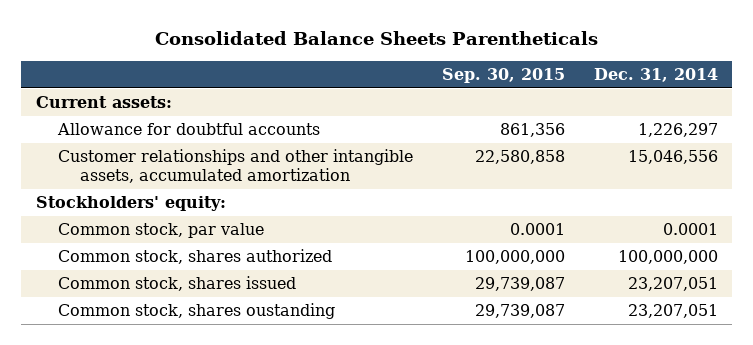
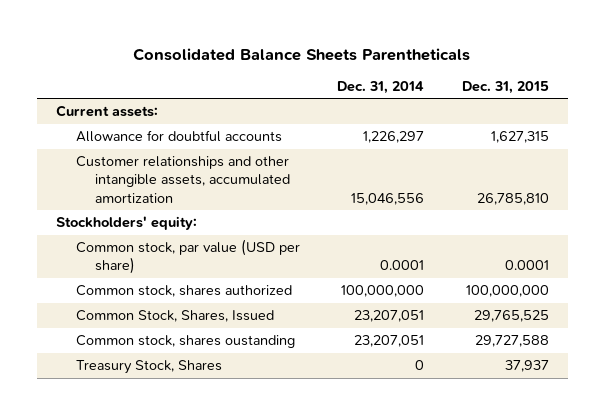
- | Sep. 30, 2015 | Dec. 31, 2014
+ | Dec. 31, 2014 | Dec. 31, 2015
- Common stock, par value | 0.0001 | 0.0001
+ Common stock, par value (USD per share) | 0.0001 | 0.0001
- Common stock, shares issued | 29,739,087 | 23,207,051
+ Common Stock, Shares, Issued | 23,207,051 | 29,765,525
+ Treasury Stock, Shares | 0 | 37,937

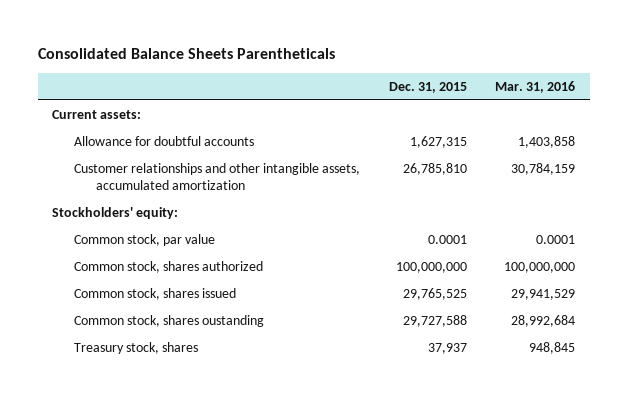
- | Dec. 31, 2014 | Dec. 31, 2015
+ | Dec. 31, 2015 | Mar. 31, 2016
- Common stock, par value (USD per share) | 0.0001 | 0.0001
+ Common stock, par value | 0.0001 | 0.0001
- Common Stock, Shares, Issued | 23,207,051 | 29,765,525
+ Common stock, shares issued | 29,765,525 | 29,941,529
- Treasury Stock, Shares | 0 | 37,937
+ Treasury stock, shares | 37,937 | 948,845

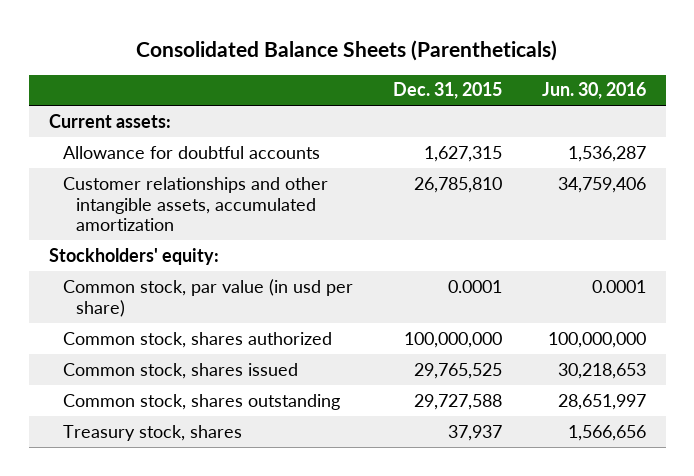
- Consolidated Balance Sheets Parentheticals
+ Consolidated Balance Sheets (Parentheticals)
- | Dec. 31, 2015 | Mar. 31, 2016
+ | Dec. 31, 2015 | Jun. 30, 2016
- Common stock, par value | 0.0001 | 0.0001
+ Common stock, par value (in usd per share) | 0.0001 | 0.0001
- Common stock, shares oustanding | 29,727,588 | 28,992,684
+ Common stock, shares outstanding | 29,727,588 | 28,651,997

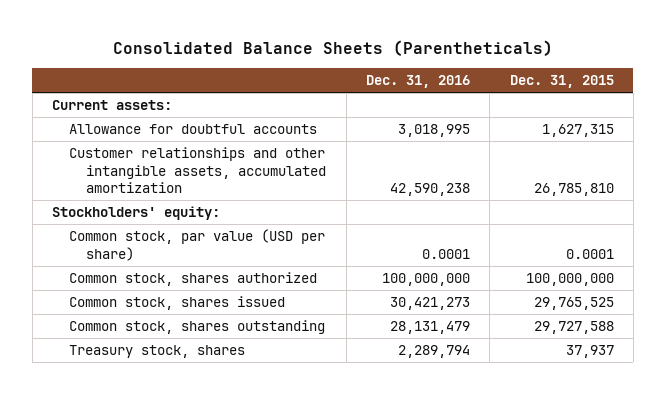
- | Dec. 31, 2015 | Jun. 30, 2016
+ | Dec. 31, 2016 | Dec. 31, 2015
- Common stock, par value (in usd per share) | 0.0001 | 0.0001
+ Common stock, par value (USD per share) | 0.0001 | 0.0001

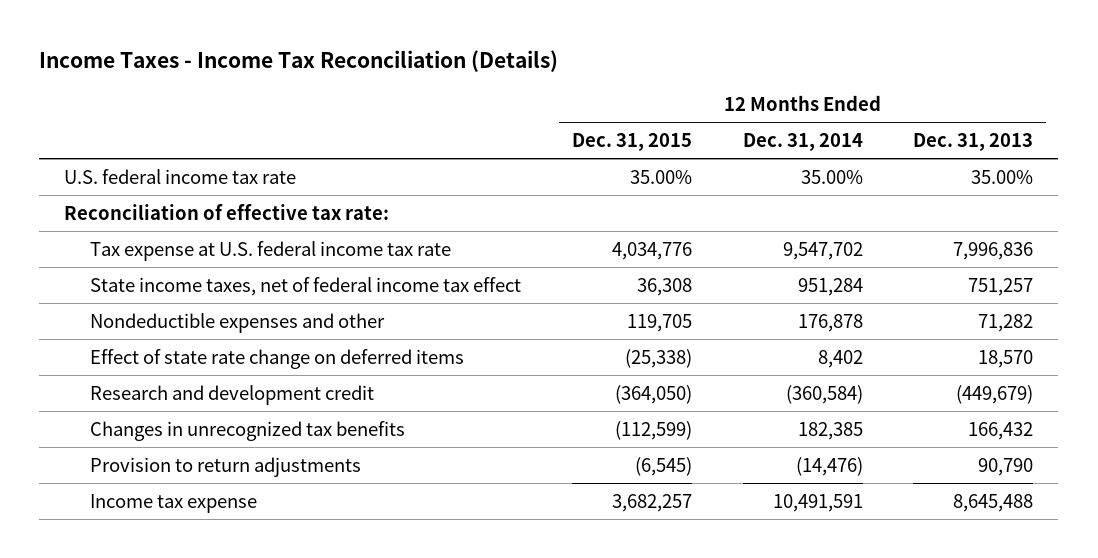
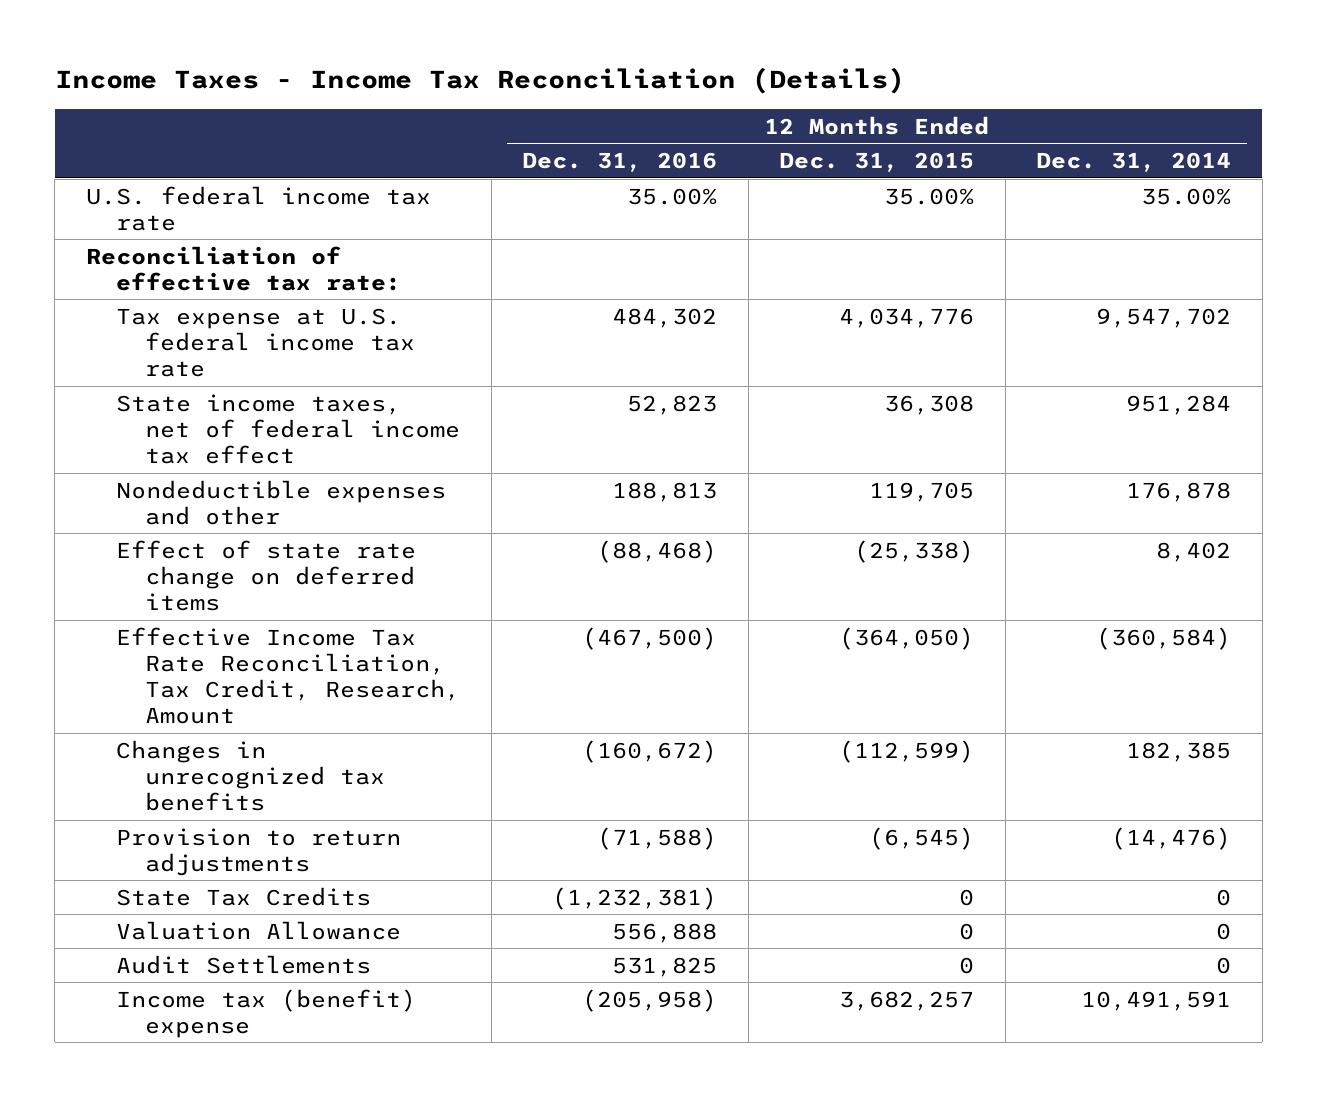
- | 12 Months Ended Dec. 31, 2015 | 12 Months Ended Dec. 31, 2014 | 12 Months Ended Dec. 31, 2013
+ | 12 Months Ended Dec. 31, 2016 | 12 Months Ended Dec. 31, 2015 | 12 Months Ended Dec. 31, 2014
- Research and development credit | (364,050) | (360,584) | (449,679)
+ Effective Income Tax Rate Reconciliation, Tax Credit, Research, Amount | (467,500) | (364,050) | (360,584)
- Income tax expense | 3,682,257 | 10,491,591 | 8,645,488
+ State Tax Credits | (1,232,381) | 0 | 0
+ Valuation Allowance | 556,888 | 0 | 0
+ Audit Settlements | 531,825 | 0 | 0
+ Income tax (benefit) expense | (205,958) | 3,682,257 | 10,491,591

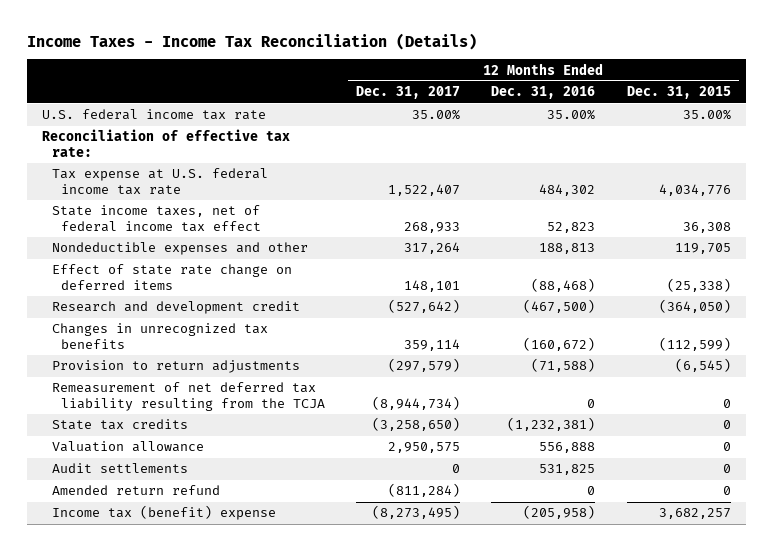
- | 12 Months Ended Dec. 31, 2016 | 12 Months Ended Dec. 31, 2015 | 12 Months Ended Dec. 31, 2014
+ | 12 Months Ended Dec. 31, 2017 | 12 Months Ended Dec. 31, 2016 | 12 Months Ended Dec. 31, 2015
- Effective Income Tax Rate Reconciliation, Tax Credit, Research, Amount | (467,500) | (364,050) | (360,584)
+ Research and development credit | (527,642) | (467,500) | (364,050)
- State Tax Credits | (1,232,381) | 0 | 0
- Valuation Allowance | 556,888 | 0 | 0
- Audit Settlements | 531,825 | 0 | 0
+ Remeasurement of net deferred tax liability resulting from the TCJA | (8,944,734) | 0 | 0
+ State tax credits | (3,258,650) | (1,232,381) | 0
+ Valuation allowance | 2,950,575 | 556,888 | 0
+ Audit settlements | 0 | 531,825 | 0
+ Amended return refund | (811,284) | 0 | 0

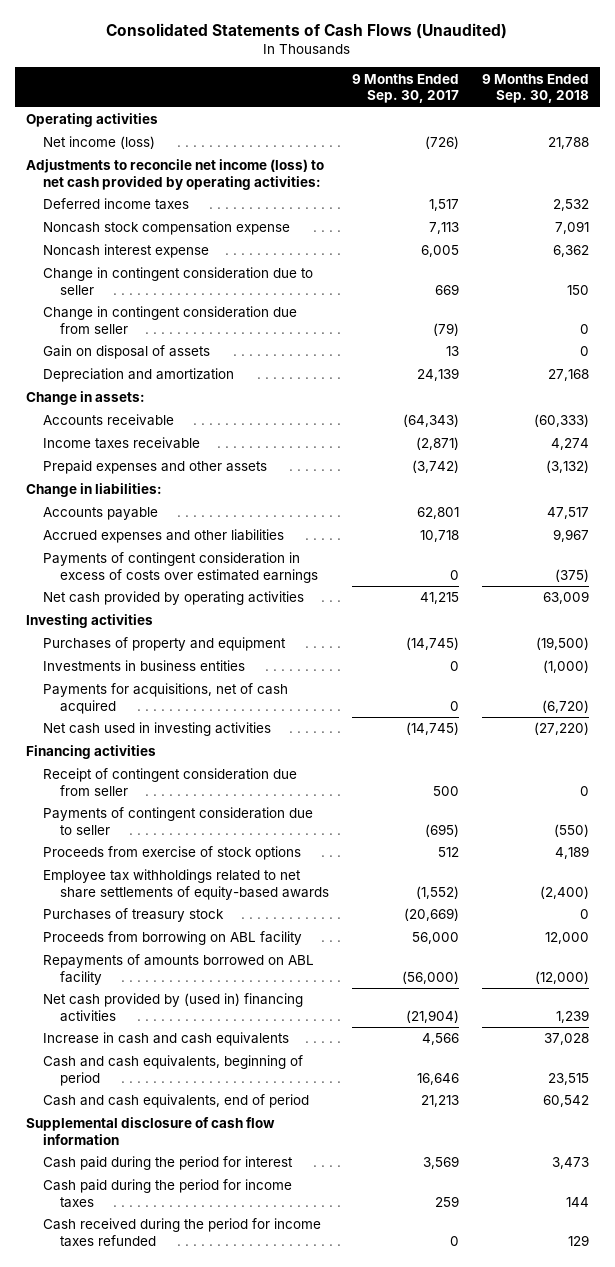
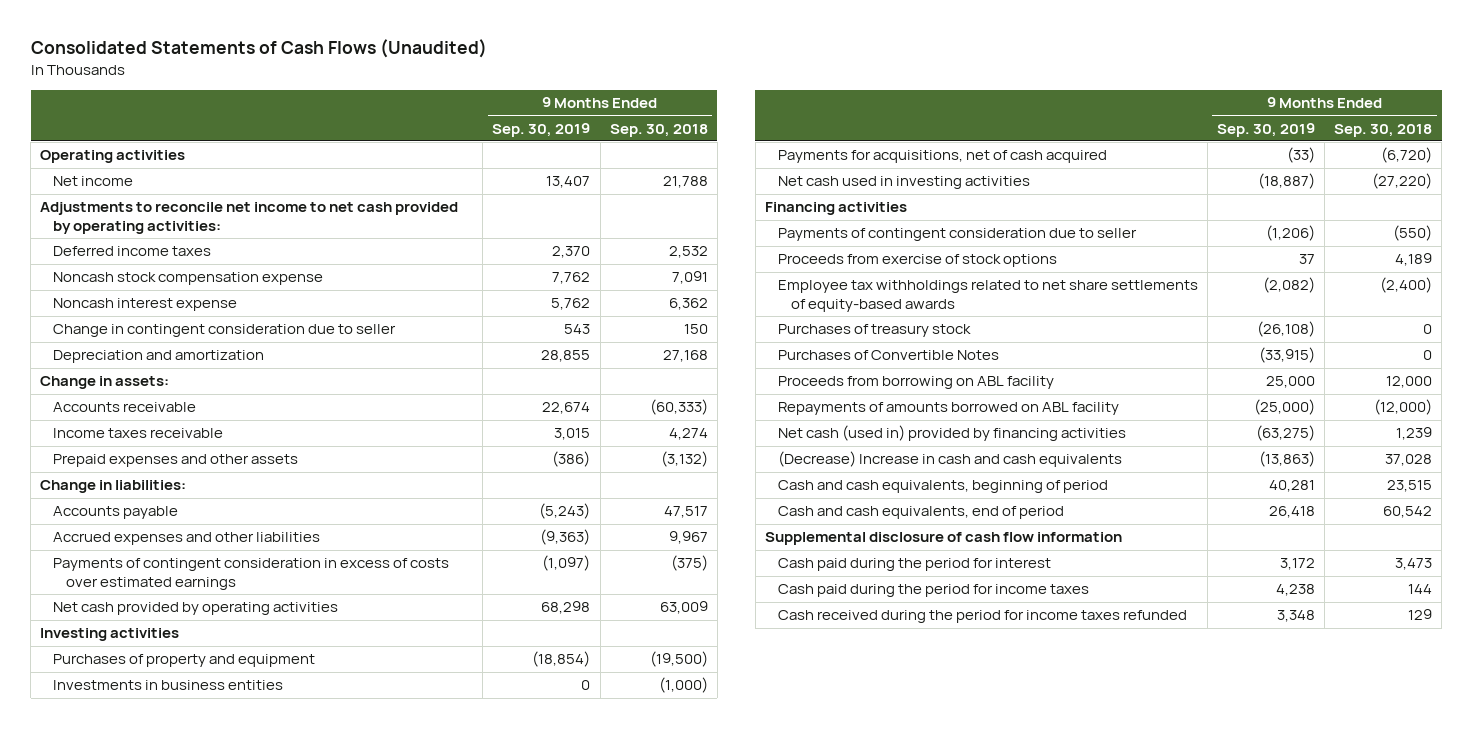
- | 9 Months Ended Sep. 30, 2017 | 9 Months Ended Sep. 30, 2018
+ | 9 Months Ended Sep. 30, 2019 | 9 Months Ended Sep. 30, 2018
- Net income (loss) | (726) | 21,788
- Adjustments to reconcile net income (loss) to net cash provided by operating activities:
+ Net income | 13,407 | 21,788
+ Adjustments to reconcile net income to net cash provided by operating activities:
- Change in contingent consideration due from seller | (79) | 0
- Gain on disposal of assets | 13 | 0
- Receipt of contingent consideration due from seller | 500 | 0
+ Purchases of Convertible Notes | (33,915) | 0
- Net cash provided by (used in) financing activities | (21,904) | 1,239
- Increase in cash and cash equivalents | 4,566 | 37,028
+ Net cash (used in) provided by financing activities | (63,275) | 1,239
+ (Decrease) Increase in cash and cash equivalents | (13,863) | 37,028

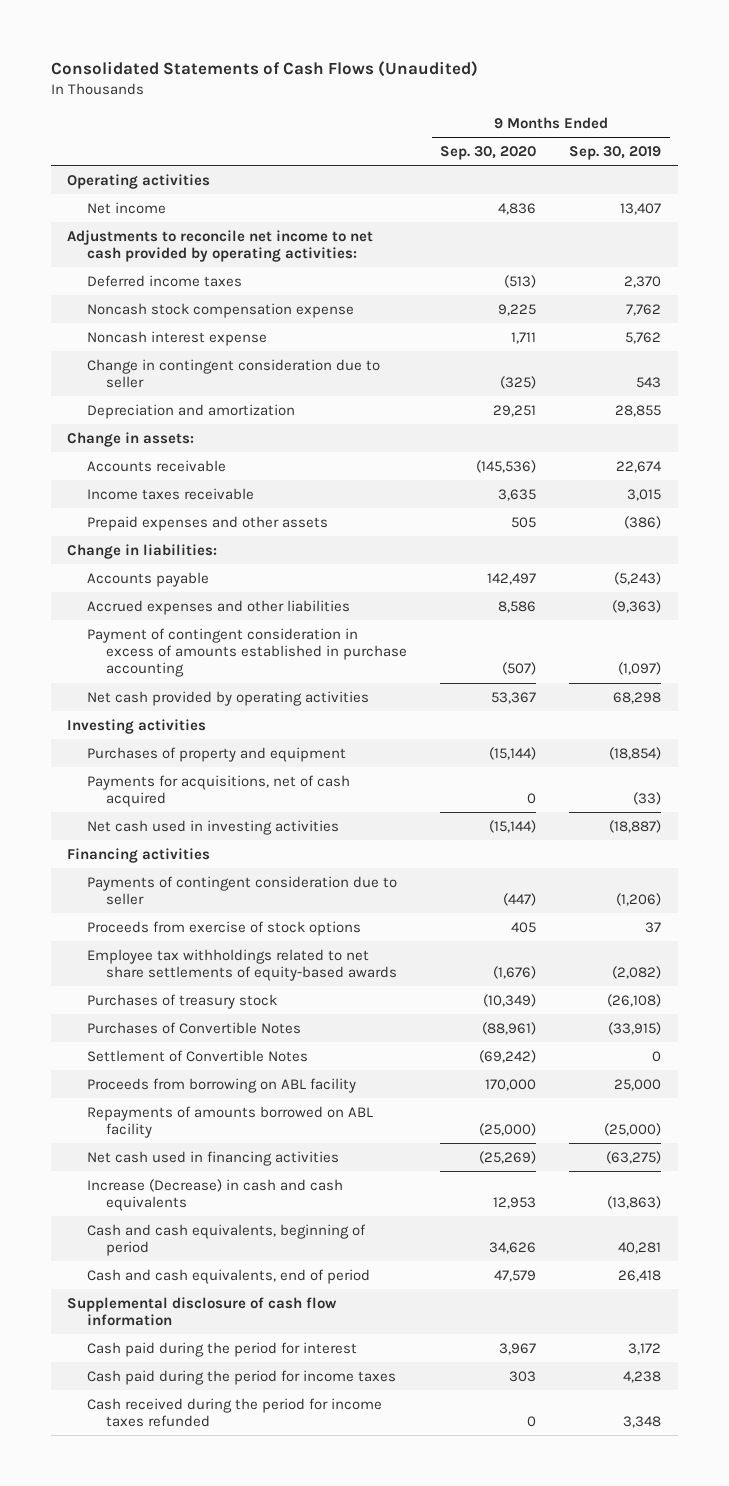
- | 9 Months Ended Sep. 30, 2019 | 9 Months Ended Sep. 30, 2018
+ | 9 Months Ended Sep. 30, 2020 | 9 Months Ended Sep. 30, 2019
- Payments of contingent consideration in excess of costs over estimated earnings | (1,097) | (375)
+ Payment of contingent consideration in excess of amounts established in purchase accounting | (507) | (1,097)
- Investments in business entities | 0 | (1,000)
+ Settlement of Convertible Notes | (69,242) | 0
- Net cash (used in) provided by financing activities | (63,275) | 1,239
- (Decrease) Increase in cash and cash equivalents | (13,863) | 37,028
+ Net cash used in financing activities | (25,269) | (63,275)
+ Increase (Decrease) in cash and cash equivalents | 12,953 | (13,863)

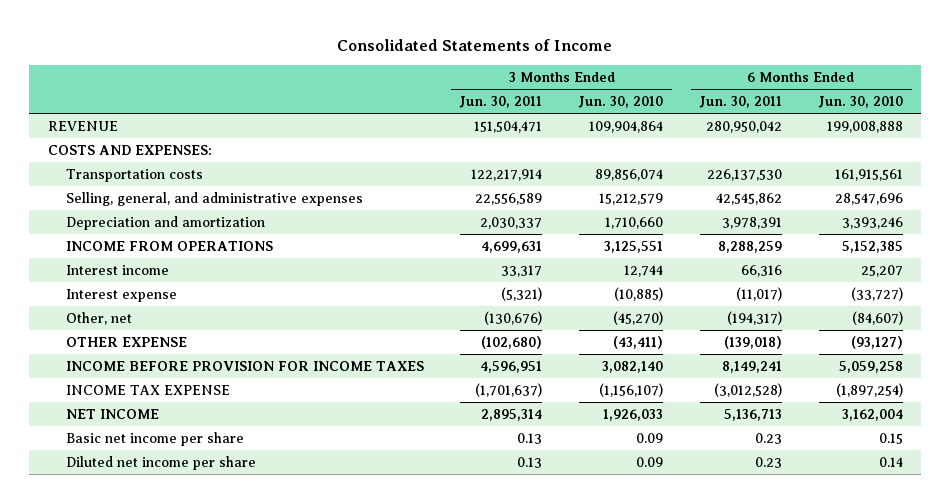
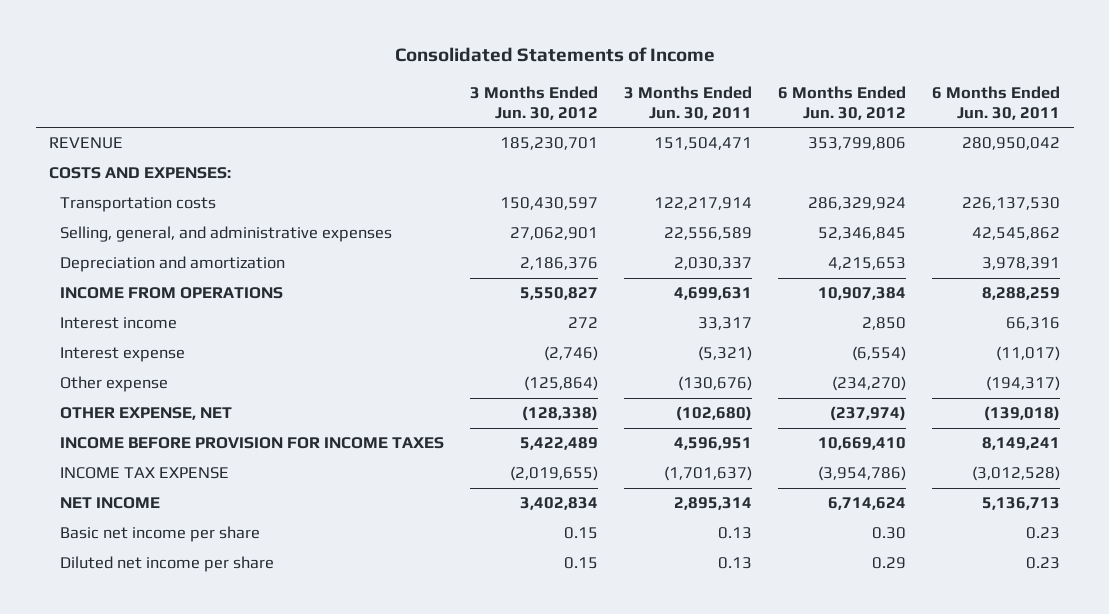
- | 3 Months Ended Jun. 30, 2011 | 3 Months Ended Jun. 30, 2010 | 6 Months Ended Jun. 30, 2011 | 6 Months Ended Jun. 30, 2010
+ | 3 Months Ended Jun. 30, 2012 | 3 Months Ended Jun. 30, 2011 | 6 Months Ended Jun. 30, 2012 | 6 Months Ended Jun. 30, 2011
- Other, net | (130,676) | (45,270) | (194,317) | (84,607)
- OTHER EXPENSE | (102,680) | (43,411) | (139,018) | (93,127)
+ Other expense | (125,864) | (130,676) | (234,270) | (194,317)
+ OTHER EXPENSE, NET | (128,338) | (102,680) | (237,974) | (139,018)

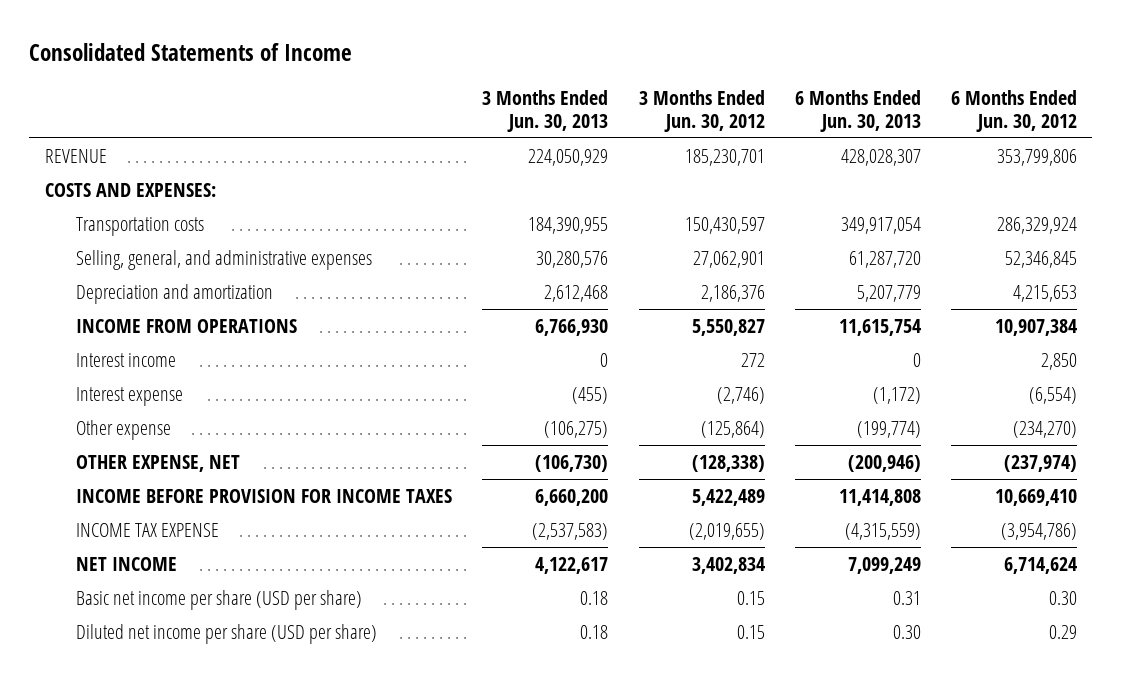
- | 3 Months Ended Jun. 30, 2012 | 3 Months Ended Jun. 30, 2011 | 6 Months Ended Jun. 30, 2012 | 6 Months Ended Jun. 30, 2011
+ | 3 Months Ended Jun. 30, 2013 | 3 Months Ended Jun. 30, 2012 | 6 Months Ended Jun. 30, 2013 | 6 Months Ended Jun. 30, 2012
- Basic net income per share | 0.15 | 0.13 | 0.30 | 0.23
- Diluted net income per share | 0.15 | 0.13 | 0.29 | 0.23
+ Basic net income per share (USD per share) | 0.18 | 0.15 | 0.31 | 0.30
+ Diluted net income per share (USD per share) | 0.18 | 0.15 | 0.30 | 0.29

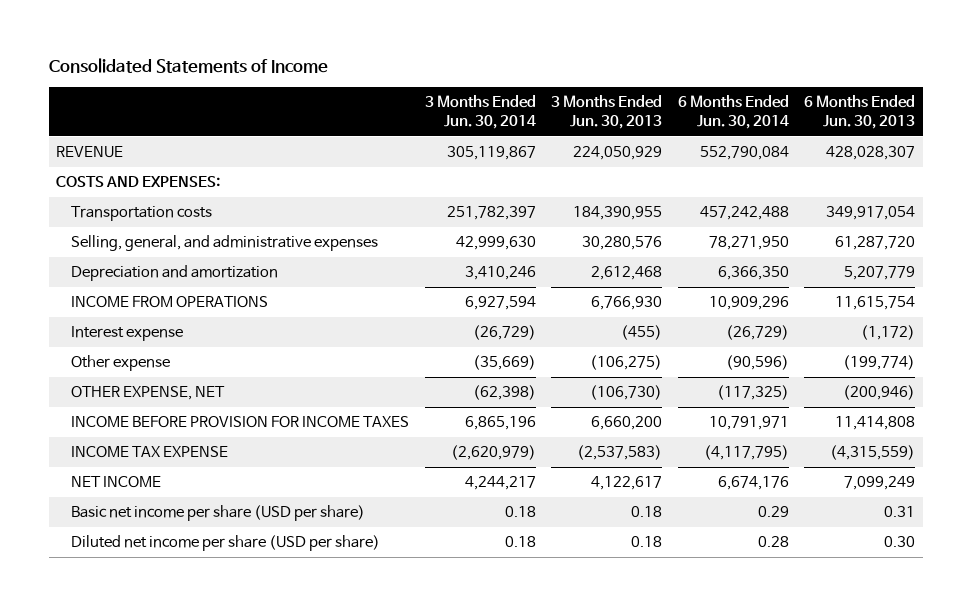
- | 3 Months Ended Jun. 30, 2013 | 3 Months Ended Jun. 30, 2012 | 6 Months Ended Jun. 30, 2013 | 6 Months Ended Jun. 30, 2012
+ | 3 Months Ended Jun. 30, 2014 | 3 Months Ended Jun. 30, 2013 | 6 Months Ended Jun. 30, 2014 | 6 Months Ended Jun. 30, 2013
- Interest income | 0 | 272 | 0 | 2,850

